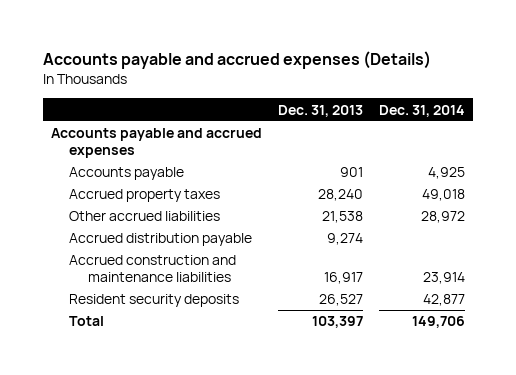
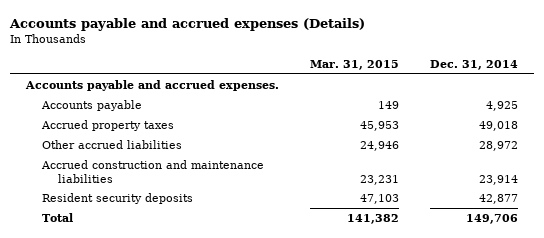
- | Dec. 31, 2013 | Dec. 31, 2014
+ | Mar. 31, 2015 | Dec. 31, 2014
- Accounts payable and accrued expenses
+ Accounts payable and accrued expenses.
- Accrued distribution payable | 9,274 |

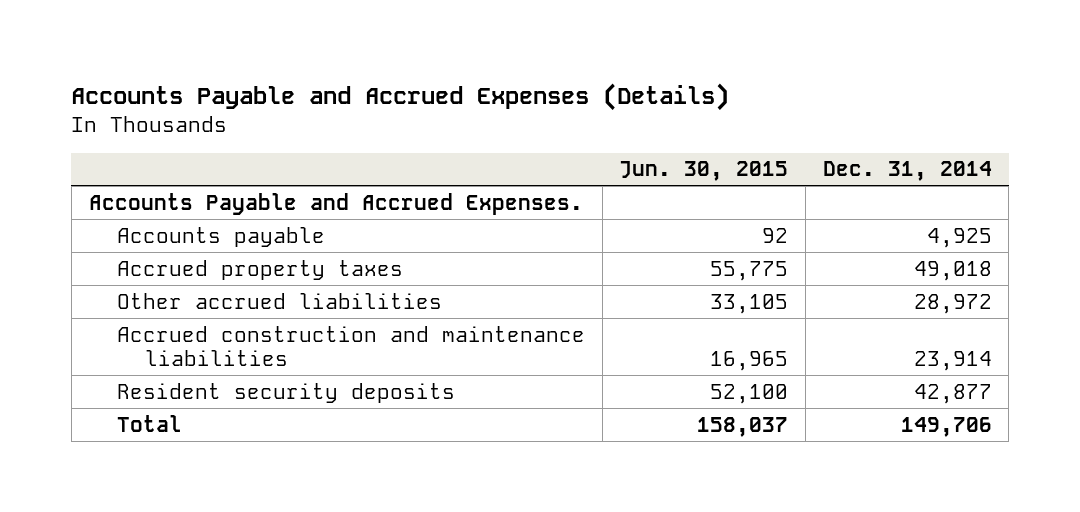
- Accounts payable and accrued expenses (Details)
+ Accounts Payable and Accrued Expenses (Details)
- | Mar. 31, 2015 | Dec. 31, 2014
+ | Jun. 30, 2015 | Dec. 31, 2014
- Accounts payable and accrued expenses.
+ Accounts Payable and Accrued Expenses.

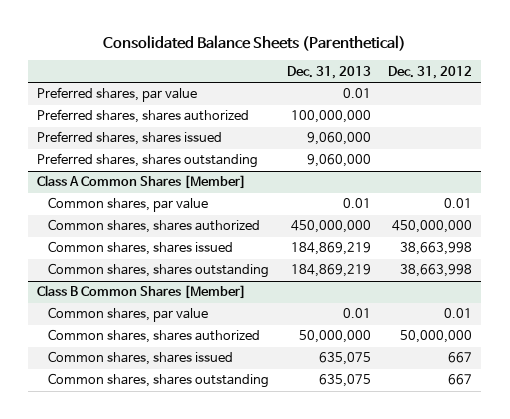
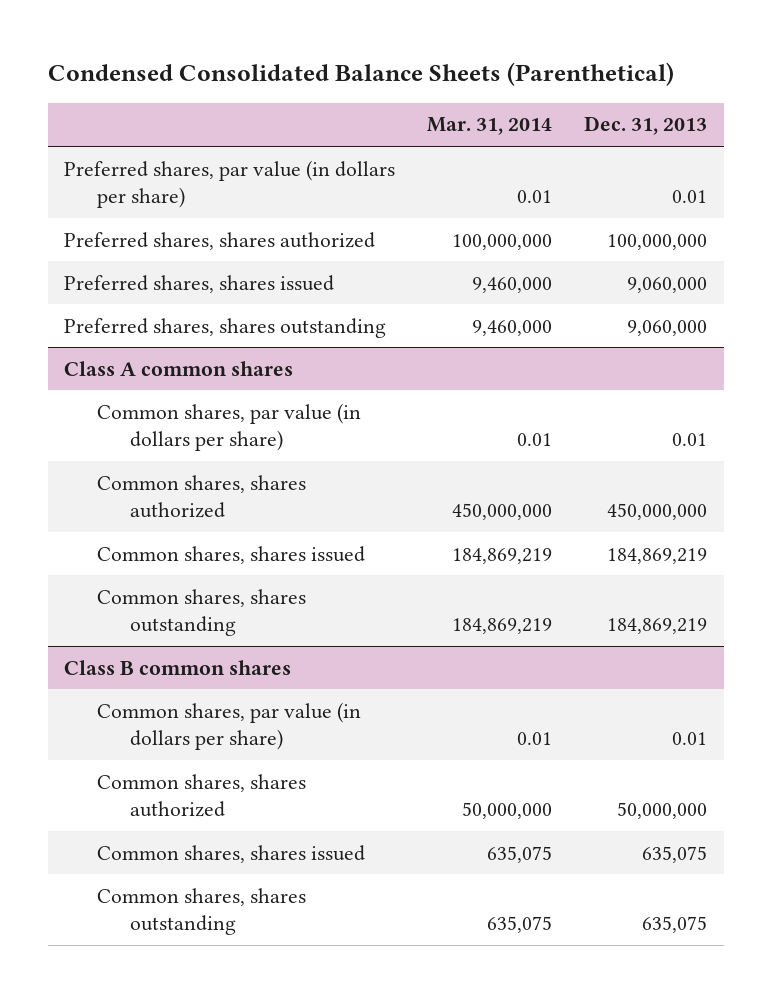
- Consolidated Balance Sheets (Parenthetical)
+ Condensed Consolidated Balance Sheets (Parenthetical)
- | Dec. 31, 2013 | Dec. 31, 2012
+ | Mar. 31, 2014 | Dec. 31, 2013
- Preferred shares, par value | 0.01 |
+ Preferred shares, par value (in dollars per share) | 0.01 | 0.01
- Class A Common Shares [Member]
- Common shares, par value | 0.01 | 0.01
+ Class A common shares
+ Common shares, par value (in dollars per share) | 0.01 | 0.01
- Class B Common Shares [Member]
- Common shares, par value | 0.01 | 0.01
+ Class B common shares
+ Common shares, par value (in dollars per share) | 0.01 | 0.01

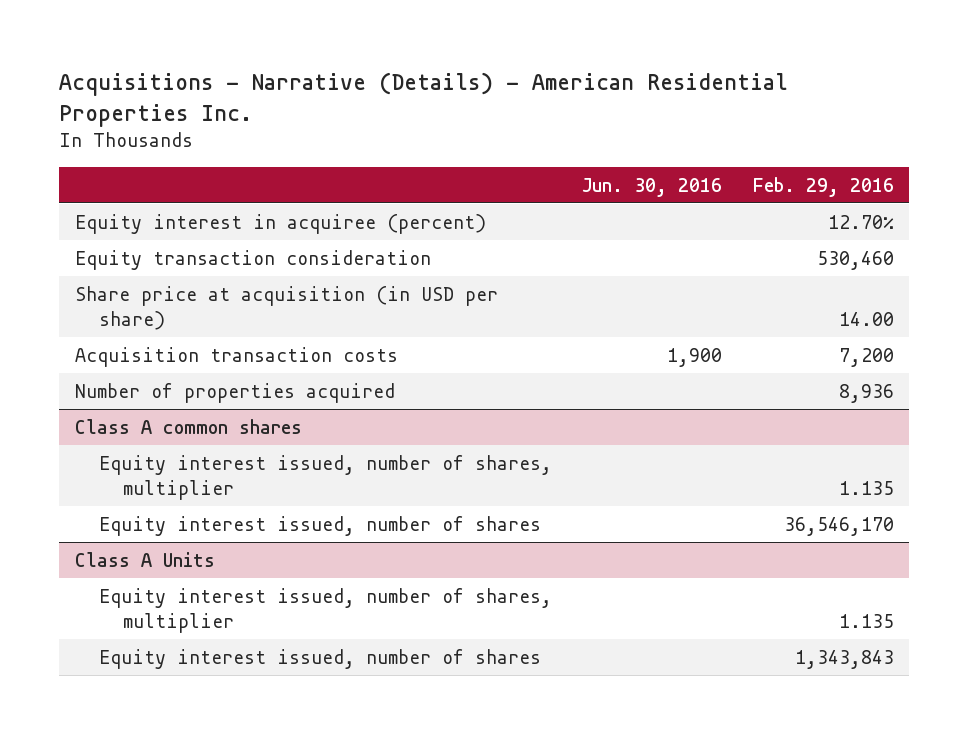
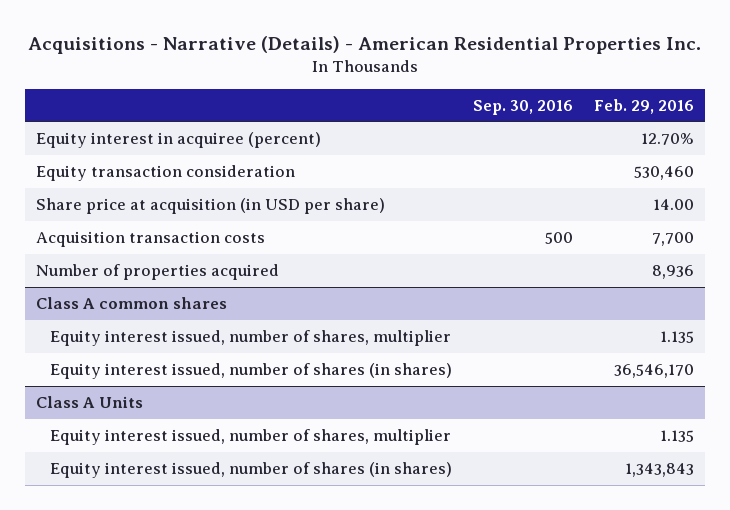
- | Jun. 30, 2016 | Feb. 29, 2016
+ | Sep. 30, 2016 | Feb. 29, 2016
- Acquisition transaction costs | 1,900 | 7,200
+ Acquisition transaction costs | 500 | 7,700
@ Class A common shares
- Equity interest issued, number of shares | | 36,546,170
+ Equity interest issued, number of shares (in shares) | | 36,546,170
@ Class A Units
- Equity interest issued, number of shares | | 1,343,843
+ Equity interest issued, number of shares (in shares) | | 1,343,843

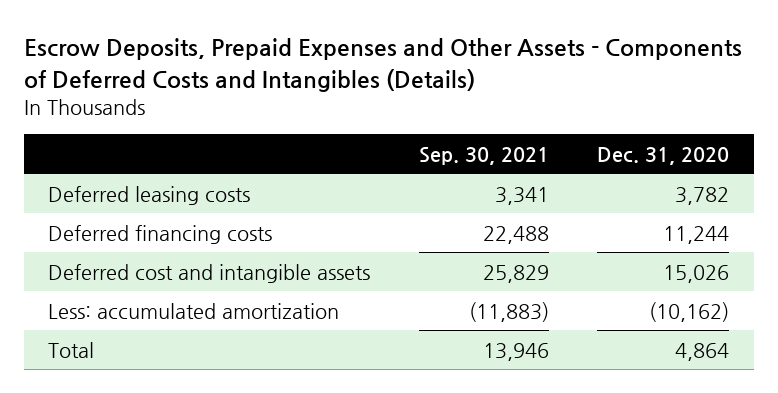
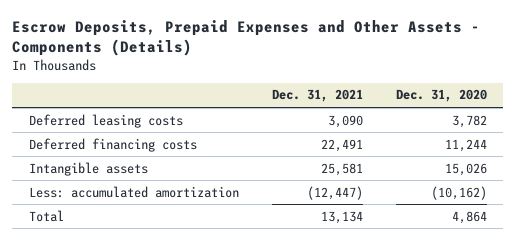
- Escrow Deposits, Prepaid Expenses and Other Assets - Components of Deferred Costs and Intangibles (Details)
+ Escrow Deposits, Prepaid Expenses and Other Assets - Components (Details)
- | Sep. 30, 2021 | Dec. 31, 2020
+ | Dec. 31, 2021 | Dec. 31, 2020
- Deferred cost and intangible assets | 25,829 | 15,026
+ Intangible assets | 25,581 | 15,026

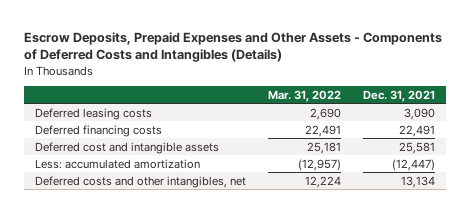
- Escrow Deposits, Prepaid Expenses and Other Assets - Components (Details)
+ Escrow Deposits, Prepaid Expenses and Other Assets - Components of Deferred Costs and Intangibles (Details)
- | Dec. 31, 2021 | Dec. 31, 2020
+ | Mar. 31, 2022 | Dec. 31, 2021
- Intangible assets | 25,581 | 15,026
+ Deferred cost and intangible assets | 25,181 | 25,581
- Total | 13,134 | 4,864
+ Deferred costs and other intangibles, net | 12,224 | 13,134

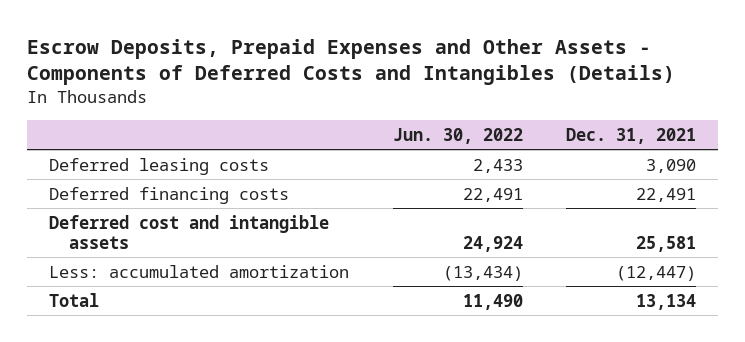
- | Mar. 31, 2022 | Dec. 31, 2021
+ | Jun. 30, 2022 | Dec. 31, 2021
- Deferred costs and other intangibles, net | 12,224 | 13,134
+ Total | 11,490 | 13,134

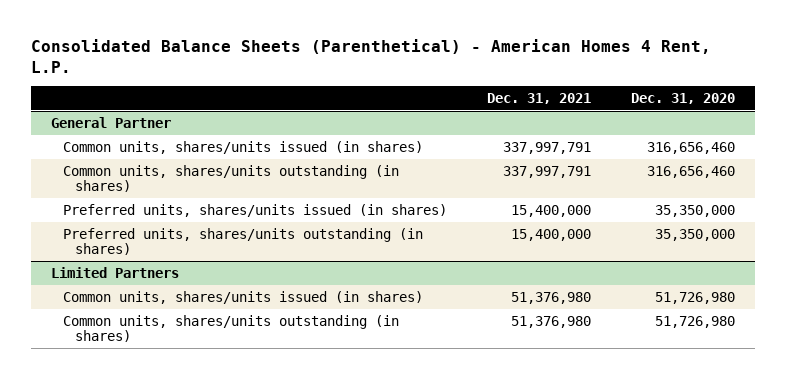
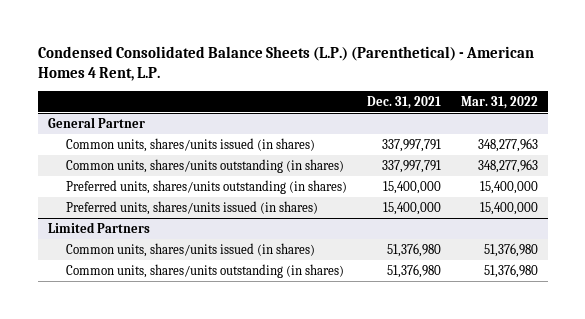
- Consolidated Balance Sheets (Parenthetical) - American Homes 4 Rent, L.P.
+ Condensed Consolidated Balance Sheets (L.P.) (Parenthetical) - American Homes 4 Rent, L.P.
- | Dec. 31, 2021 | Dec. 31, 2020
+ | Dec. 31, 2021 | Mar. 31, 2022
@ General Partner
moved down: Preferred units, shares/units issued (in shares) | 15,400,000 | 15,400,000

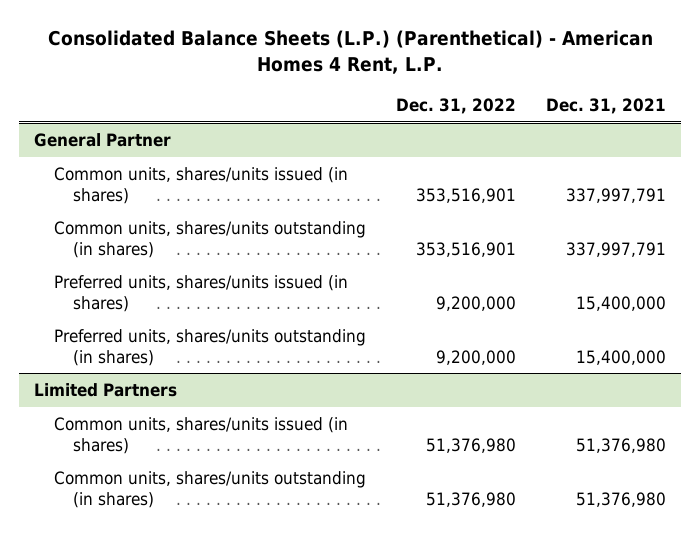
- Condensed Consolidated Balance Sheets (L.P.) (Parenthetical) - American Homes 4 Rent, L.P.
+ Consolidated Balance Sheets (L.P.) (Parenthetical) - American Homes 4 Rent, L.P.
- | Dec. 31, 2021 | Mar. 31, 2022
+ | Dec. 31, 2022 | Dec. 31, 2021
@ General Partner
moved down: Preferred units, shares/units outstanding (in shares) | 9,200,000 | 15,400,000

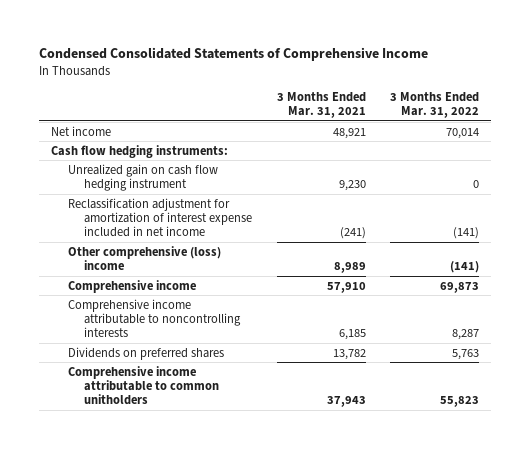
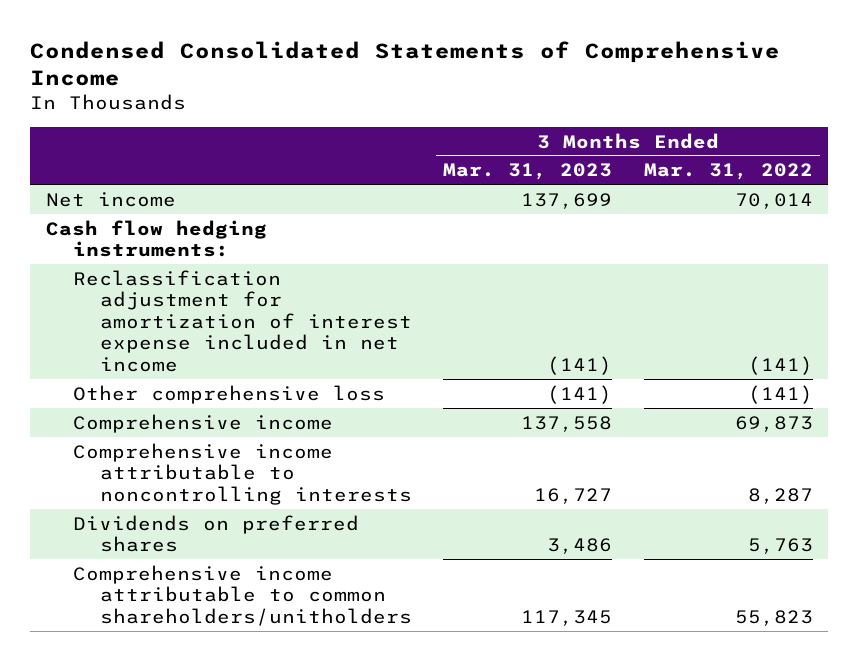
- | 3 Months Ended Mar. 31, 2021 | 3 Months Ended Mar. 31, 2022
+ | 3 Months Ended Mar. 31, 2023 | 3 Months Ended Mar. 31, 2022
- Unrealized gain on cash flow hedging instrument | 9,230 | 0
- Other comprehensive (loss) income | 8,989 | (141)
+ Other comprehensive loss | (141) | (141)
- Comprehensive income attributable to common unitholders | 37,943 | 55,823
+ Comprehensive income attributable to common shareholders/unitholders | 117,345 | 55,823

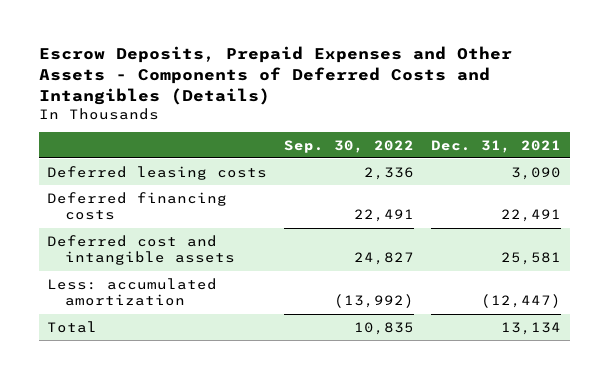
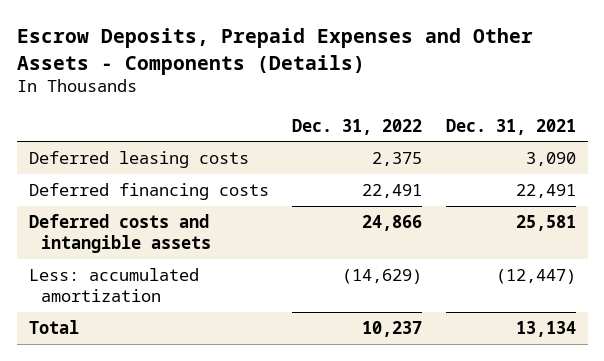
- Escrow Deposits, Prepaid Expenses and Other Assets - Components of Deferred Costs and Intangibles (Details)
+ Escrow Deposits, Prepaid Expenses and Other Assets - Components (Details)
- | Sep. 30, 2022 | Dec. 31, 2021
+ | Dec. 31, 2022 | Dec. 31, 2021
- Deferred cost and intangible assets | 24,827 | 25,581
+ Deferred costs and intangible assets | 24,866 | 25,581

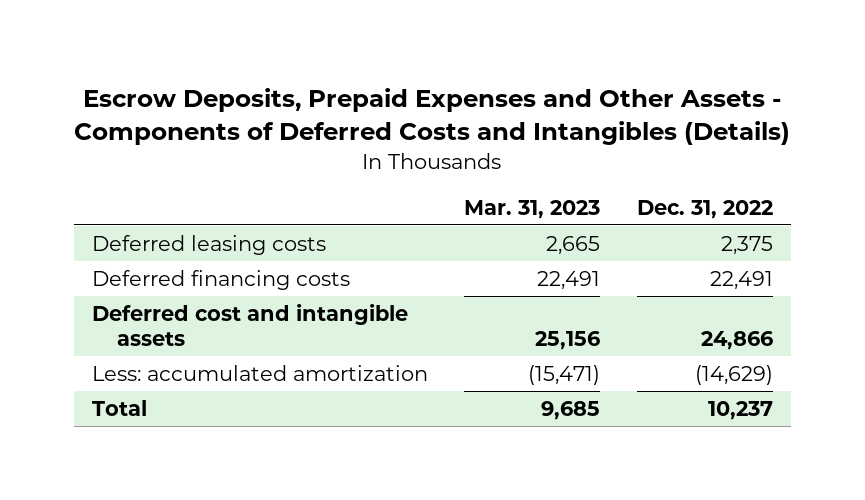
- Escrow Deposits, Prepaid Expenses and Other Assets - Components (Details)
+ Escrow Deposits, Prepaid Expenses and Other Assets - Components of Deferred Costs and Intangibles (Details)
- | Dec. 31, 2022 | Dec. 31, 2021
+ | Mar. 31, 2023 | Dec. 31, 2022
- Deferred costs and intangible assets | 24,866 | 25,581
+ Deferred cost and intangible assets | 25,156 | 24,866

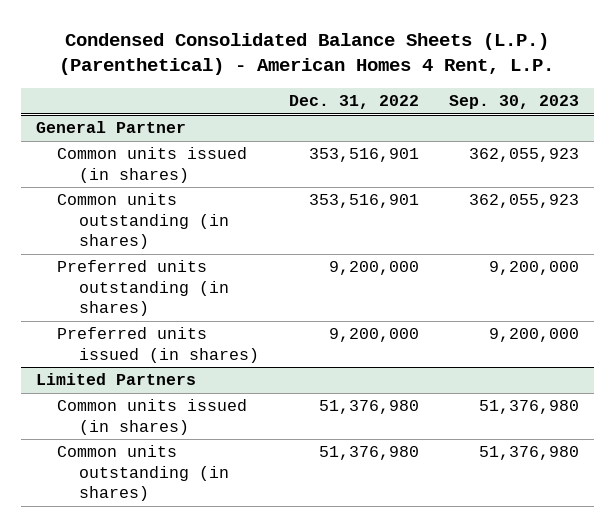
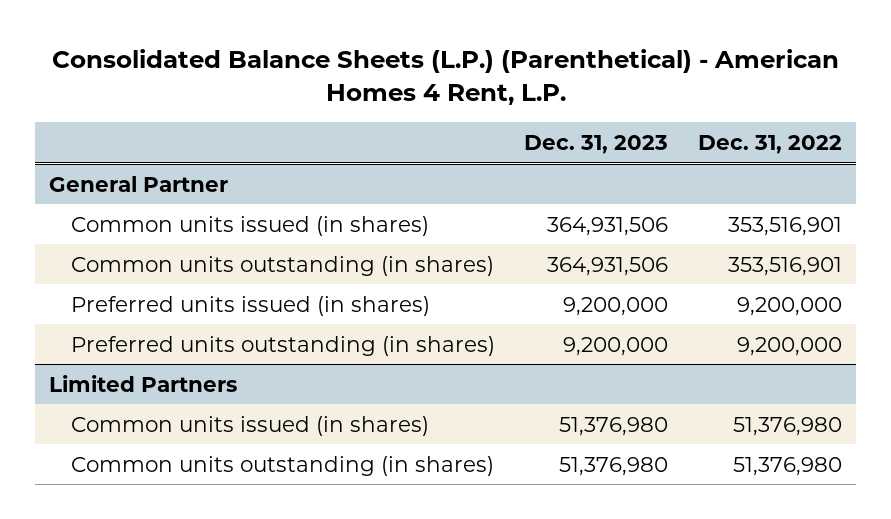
- Condensed Consolidated Balance Sheets (L.P.) (Parenthetical) - American Homes 4 Rent, L.P.
+ Consolidated Balance Sheets (L.P.) (Parenthetical) - American Homes 4 Rent, L.P.
- | Dec. 31, 2022 | Sep. 30, 2023
+ | Dec. 31, 2023 | Dec. 31, 2022
@ General Partner
moved down: Preferred units outstanding (in shares) | 9,200,000 | 9,200,000

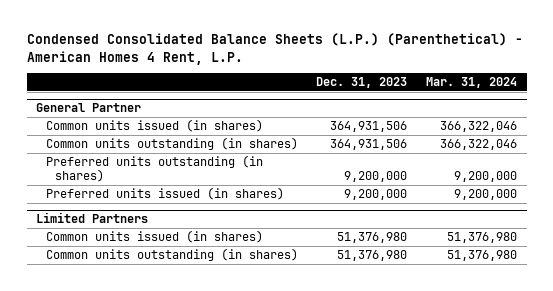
- Consolidated Balance Sheets (L.P.) (Parenthetical) - American Homes 4 Rent, L.P.
+ Condensed Consolidated Balance Sheets (L.P.) (Parenthetical) - American Homes 4 Rent, L.P.
- | Dec. 31, 2023 | Dec. 31, 2022
+ | Dec. 31, 2023 | Mar. 31, 2024
@ General Partner
moved down: Preferred units issued (in shares) | 9,200,000 | 9,200,000

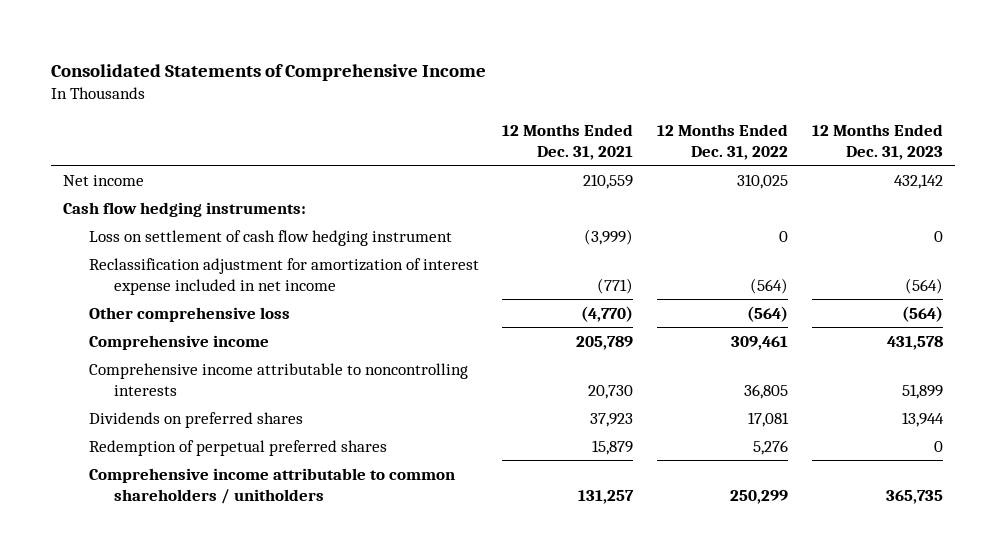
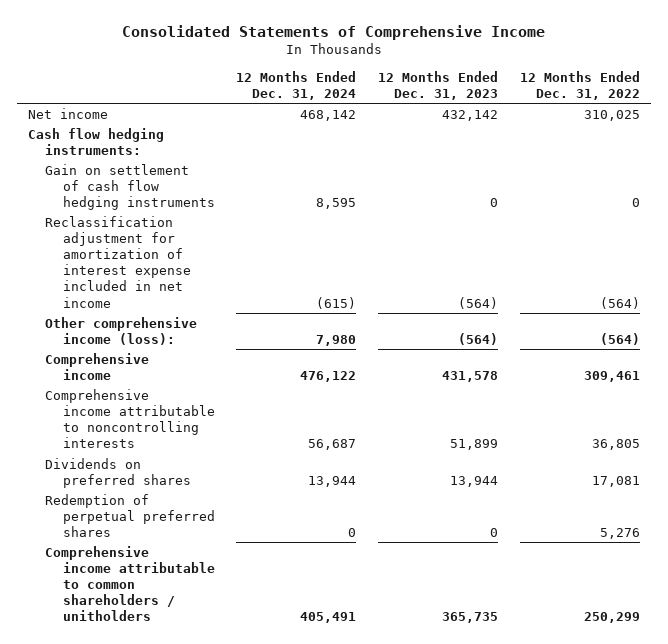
- | 12 Months Ended Dec. 31, 2021 | 12 Months Ended Dec. 31, 2022 | 12 Months Ended Dec. 31, 2023
+ | 12 Months Ended Dec. 31, 2024 | 12 Months Ended Dec. 31, 2023 | 12 Months Ended Dec. 31, 2022
- Loss on settlement of cash flow hedging instrument | (3,999) | 0 | 0
+ Gain on settlement of cash flow hedging instruments | 8,595 | 0 | 0
- Other comprehensive loss | (4,770) | (564) | (564)
+ Other comprehensive income (loss): | 7,980 | (564) | (564)

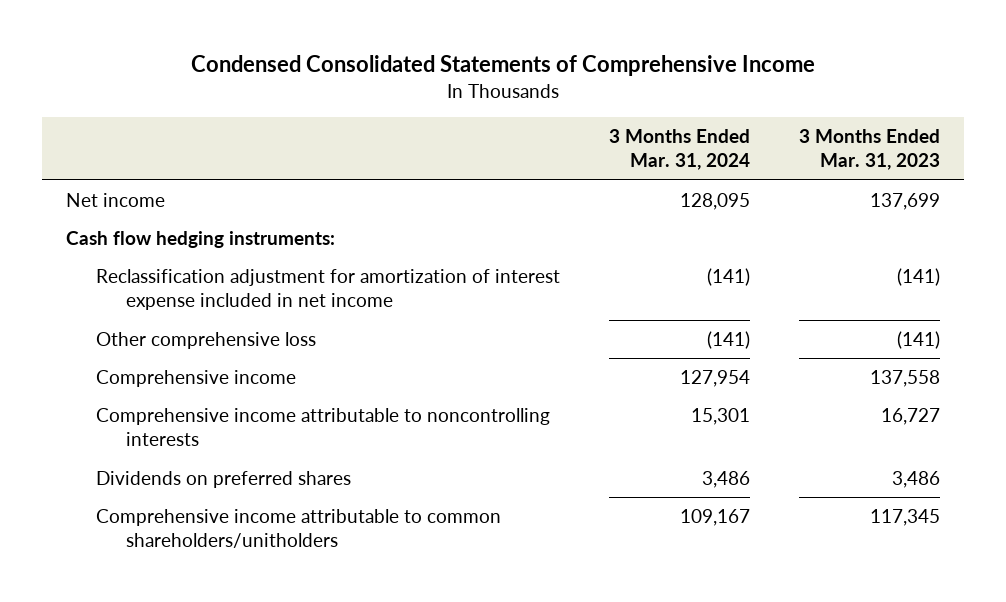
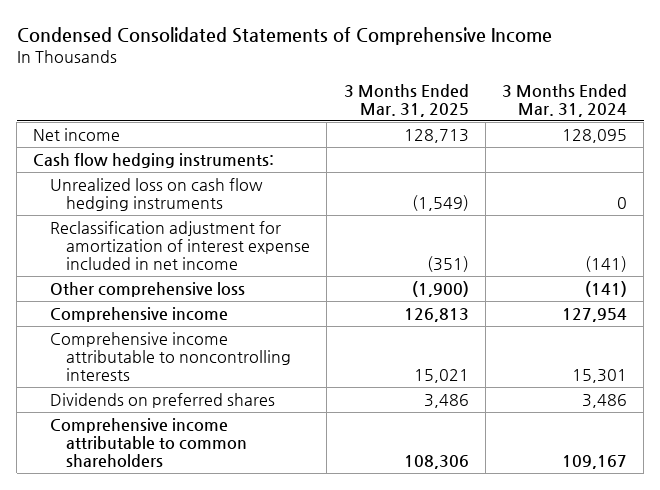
- | 3 Months Ended Mar. 31, 2024 | 3 Months Ended Mar. 31, 2023
+ | 3 Months Ended Mar. 31, 2025 | 3 Months Ended Mar. 31, 2024
+ Unrealized loss on cash flow hedging instruments | (1,549) | 0
- Comprehensive income attributable to common shareholders/unitholders | 109,167 | 117,345
+ Comprehensive income attributable to common shareholders | 108,306 | 109,167

